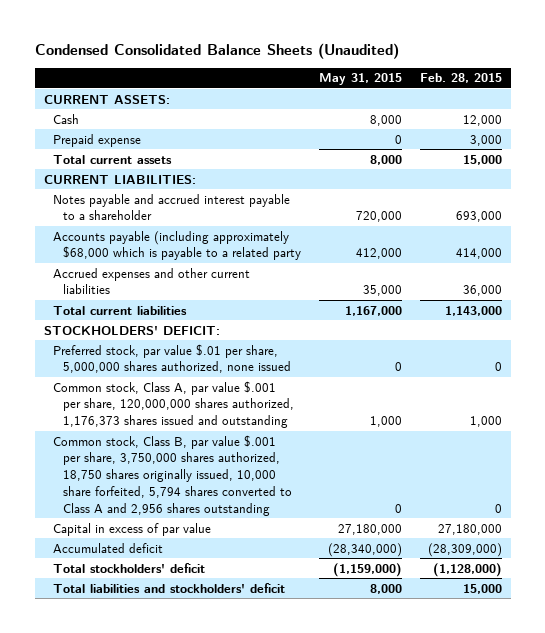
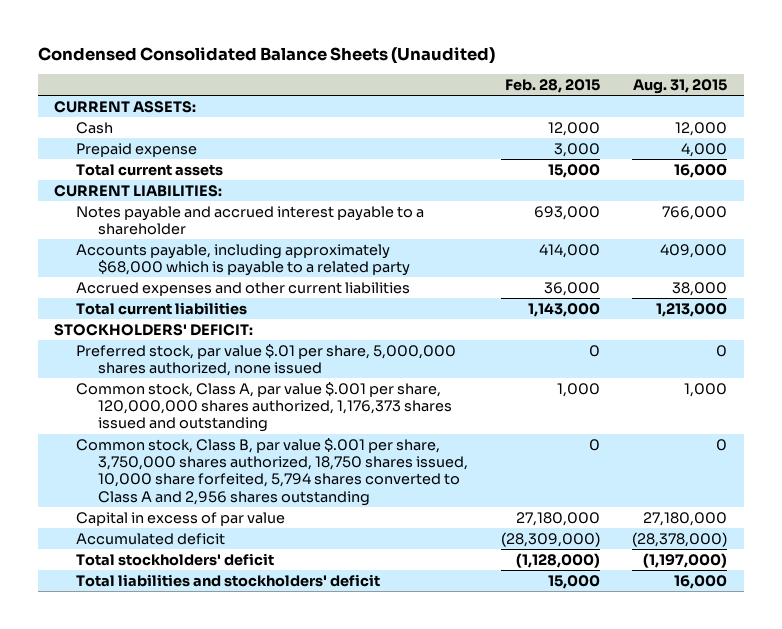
- | May 31, 2015 | Feb. 28, 2015
+ | Feb. 28, 2015 | Aug. 31, 2015
- Accounts payable (including approximately $68,000 which is payable to a related party | 412,000 | 414,000
+ Accounts payable, including approximately $68,000 which is payable to a related party | 414,000 | 409,000
- Common stock, Class B, par value $.001 per share, 3,750,000 shares authorized, 18,750 shares originally issued, 10,000 share forfeited, 5,794 shares converted to Class A and 2,956 shares outstanding | 0 | 0
+ Common stock, Class B, par value $.001 per share, 3,750,000 shares authorized, 18,750 shares issued, 10,000 share forfeited, 5,794 shares converted to Class A and 2,956 shares outstanding | 0 | 0

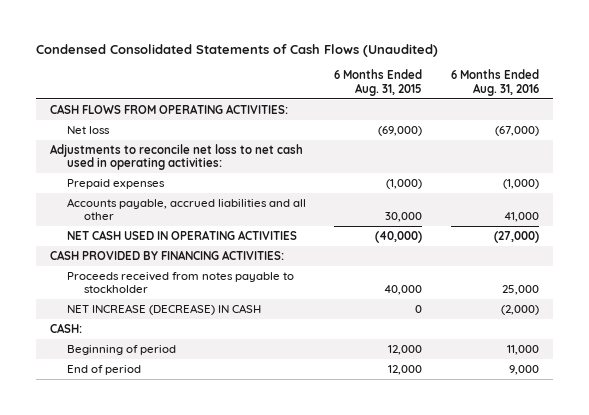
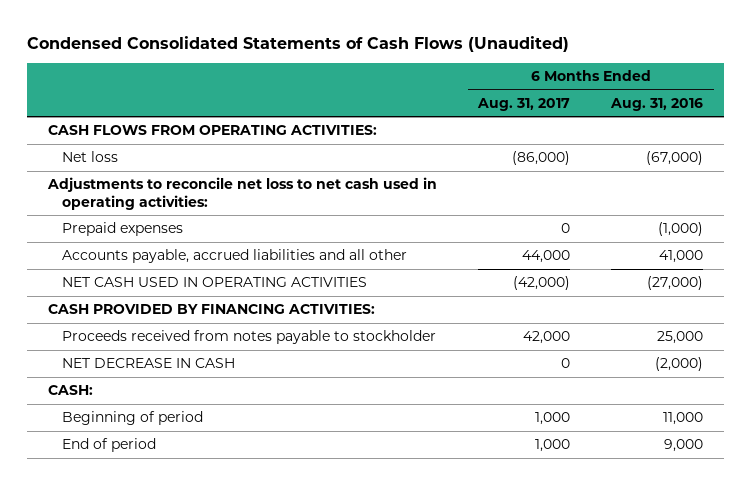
- | 6 Months Ended Aug. 31, 2015 | 6 Months Ended Aug. 31, 2016
+ | 6 Months Ended Aug. 31, 2017 | 6 Months Ended Aug. 31, 2016
- NET INCREASE (DECREASE) IN CASH | 0 | (2,000)
+ NET DECREASE IN CASH | 0 | (2,000)

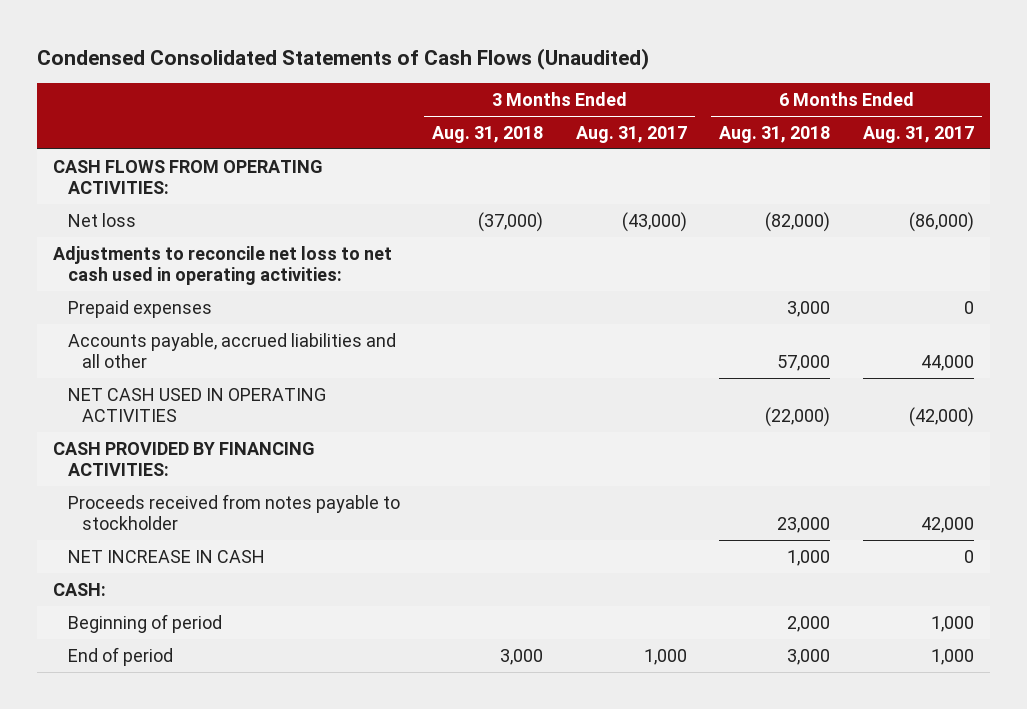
- | 6 Months Ended Aug. 31, 2017 | 6 Months Ended Aug. 31, 2016
+ | 3 Months Ended Aug. 31, 2018 | 3 Months Ended Aug. 31, 2017 | 6 Months Ended Aug. 31, 2018 | 6 Months Ended Aug. 31, 2017
- NET DECREASE IN CASH | 0 | (2,000)
+ NET INCREASE IN CASH | | | 1,000 | 0

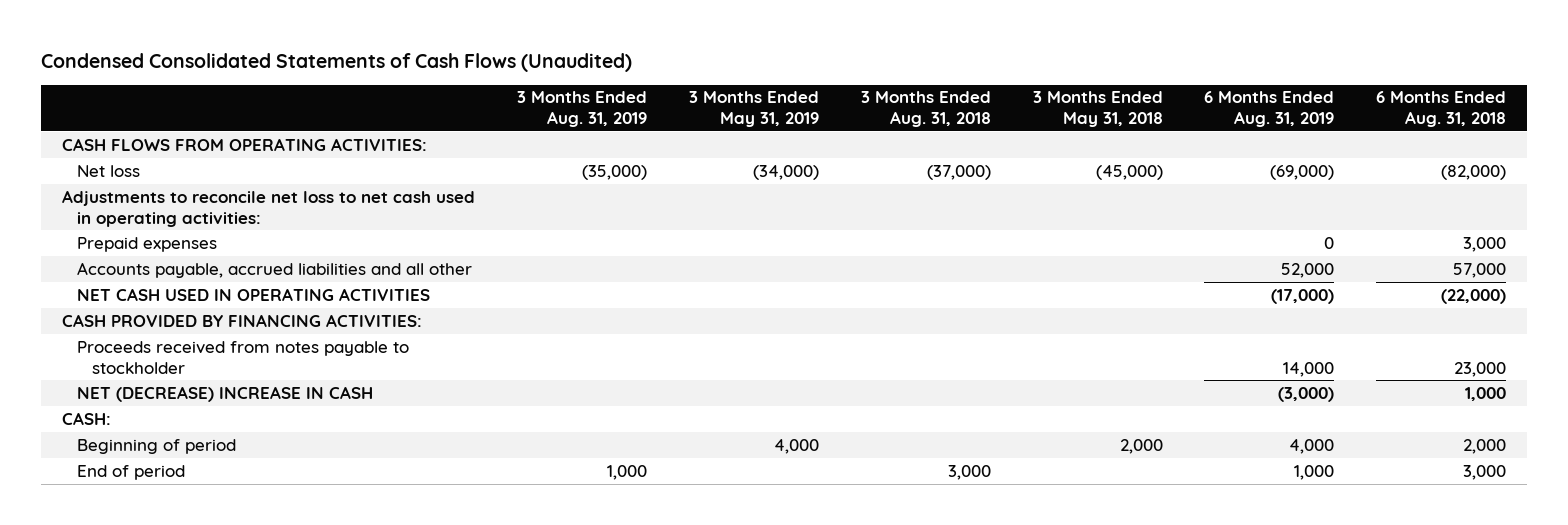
- | 3 Months Ended Aug. 31, 2018 | 3 Months Ended Aug. 31, 2017 | 6 Months Ended Aug. 31, 2018 | 6 Months Ended Aug. 31, 2017
+ | 3 Months Ended Aug. 31, 2019 | 3 Months Ended May 31, 2019 | 3 Months Ended Aug. 31, 2018 | 3 Months Ended May 31, 2018 | 6 Months Ended Aug. 31, 2019 | 6 Months Ended Aug. 31, 2018
- NET INCREASE IN CASH | | | 1,000 | 0
+ NET (DECREASE) INCREASE IN CASH | | | | | (3,000) | 1,000

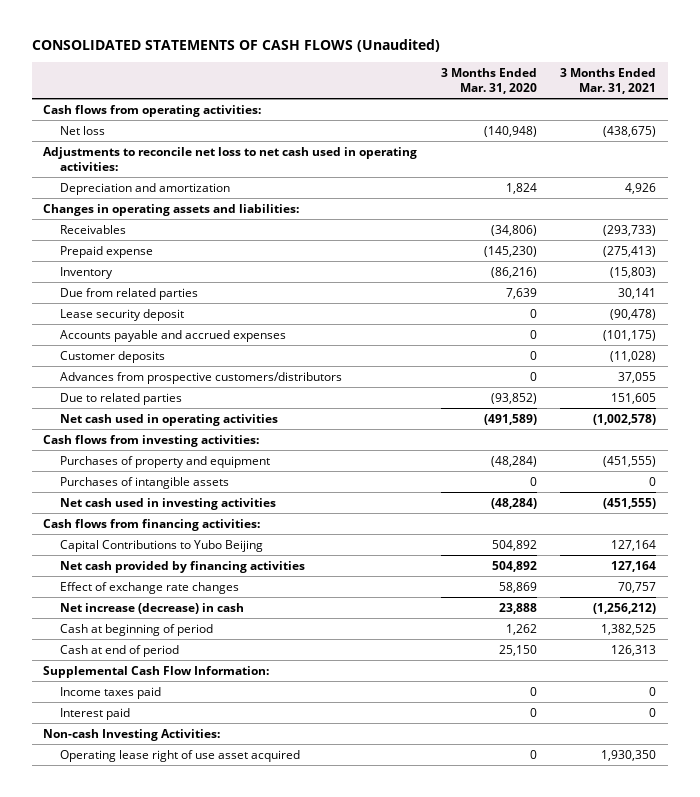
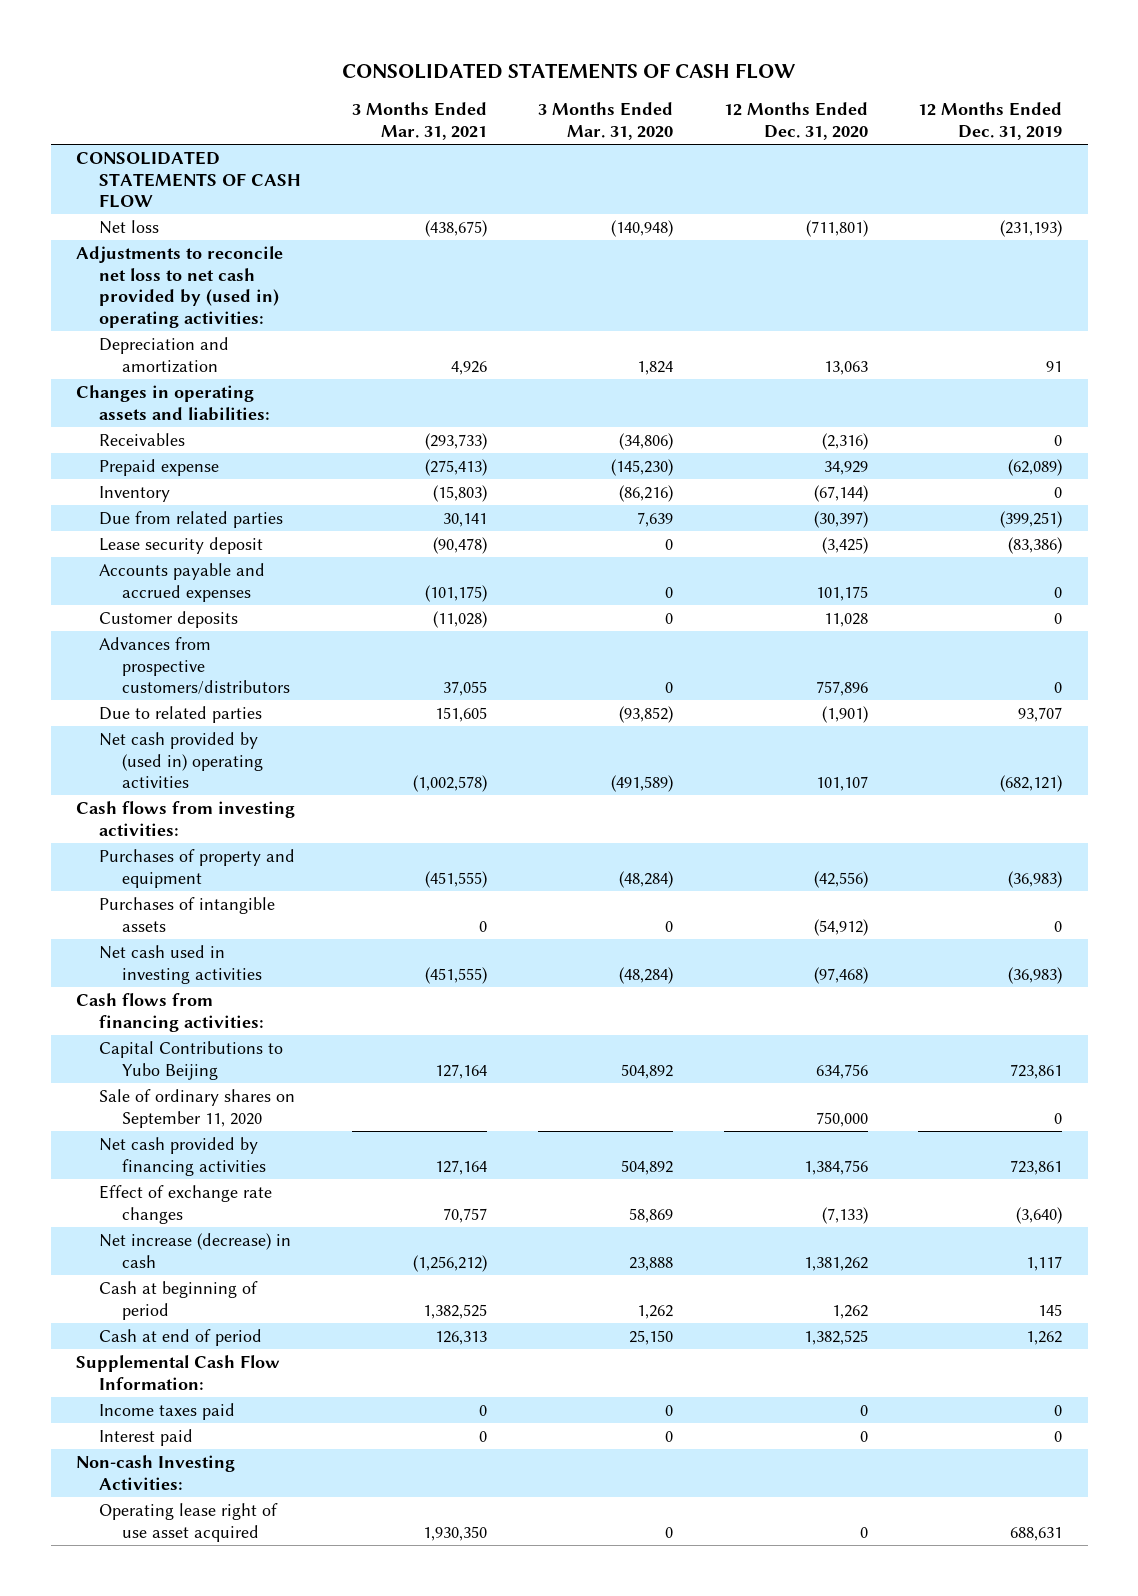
- CONSOLIDATED STATEMENTS OF CASH FLOWS (Unaudited)
+ CONSOLIDATED STATEMENTS OF CASH FLOW
- | 3 Months Ended Mar. 31, 2020 | 3 Months Ended Mar. 31, 2021
+ | 3 Months Ended Mar. 31, 2021 | 3 Months Ended Mar. 31, 2020 | 12 Months Ended Dec. 31, 2020 | 12 Months Ended Dec. 31, 2019
- Cash flows from operating activities:
+ CONSOLIDATED STATEMENTS OF CASH FLOW
- Adjustments to reconcile net loss to net cash used in operating activities:
+ Adjustments to reconcile net loss to net cash provided by (used in) operating activities:
- Net cash used in operating activities | (491,589) | (1,002,578)
+ Net cash provided by (used in) operating activities | (1,002,578) | (491,589) | 101,107 | (682,121)
+ Sale of ordinary shares on September 11, 2020 | | | 750,000 | 0

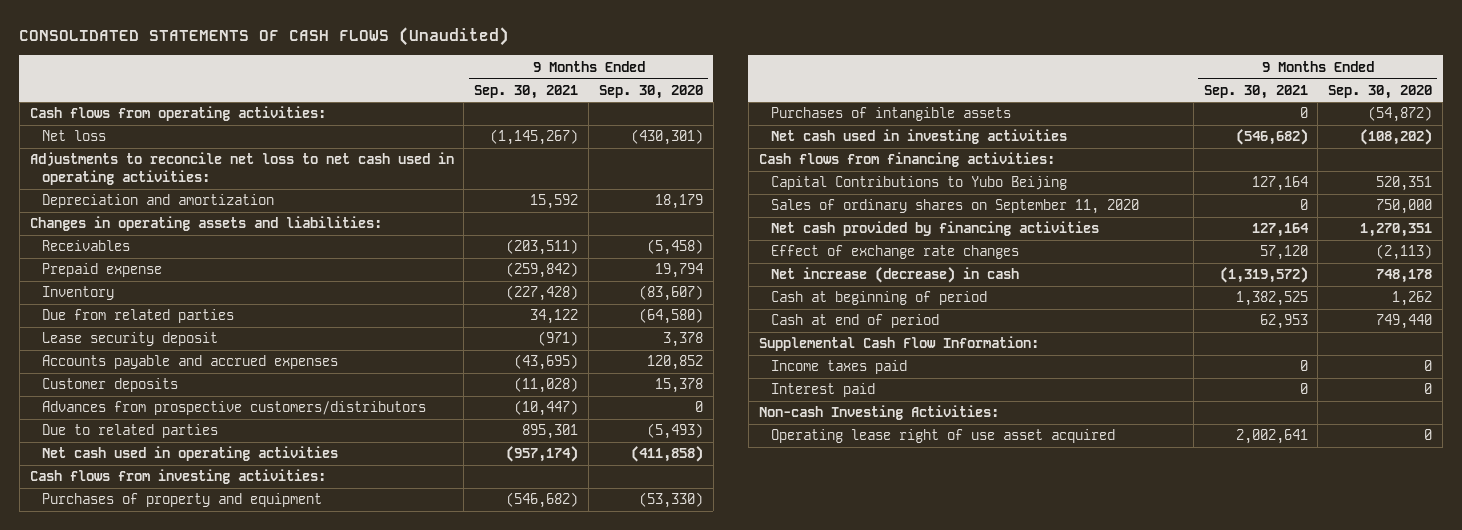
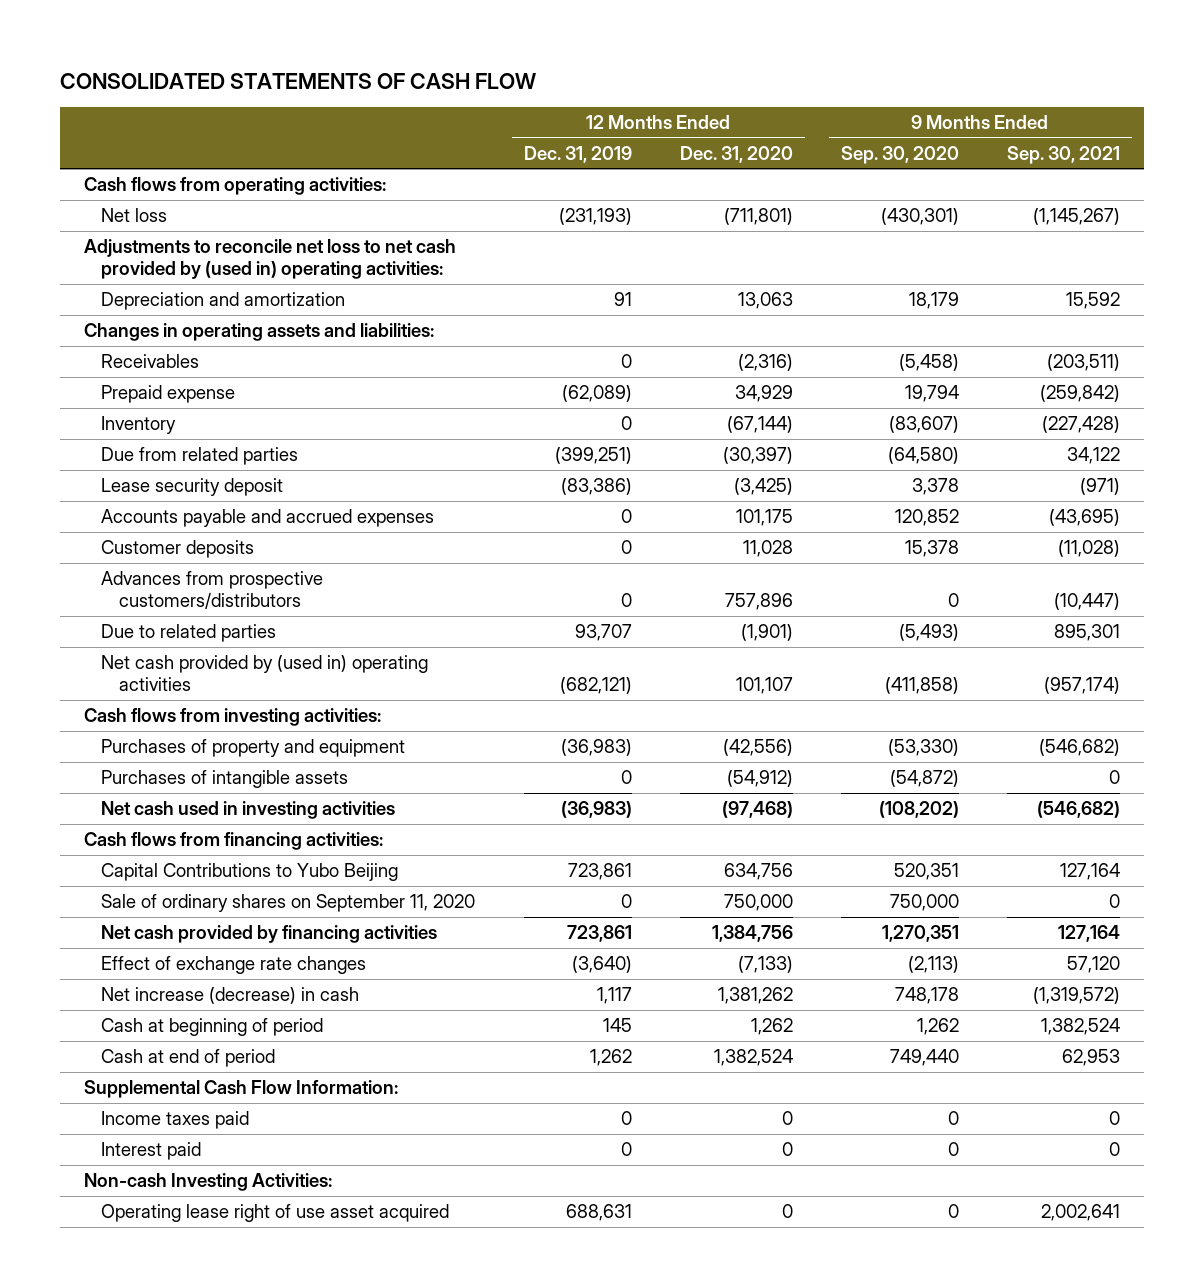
- CONSOLIDATED STATEMENTS OF CASH FLOWS (Unaudited)
+ CONSOLIDATED STATEMENTS OF CASH FLOW
- | 9 Months Ended Sep. 30, 2021 | 9 Months Ended Sep. 30, 2020
+ | 12 Months Ended Dec. 31, 2019 | 12 Months Ended Dec. 31, 2020 | 9 Months Ended Sep. 30, 2020 | 9 Months Ended Sep. 30, 2021
- Adjustments to reconcile net loss to net cash used in operating activities:
+ Adjustments to reconcile net loss to net cash provided by (used in) operating activities:
- Net cash used in operating activities | (957,174) | (411,858)
+ Net cash provided by (used in) operating activities | (682,121) | 101,107 | (411,858) | (957,174)
- Sales of ordinary shares on September 11, 2020 | 0 | 750,000
+ Sale of ordinary shares on September 11, 2020 | 0 | 750,000 | 750,000 | 0
- Cash at beginning of period | 1,382,525 | 1,262
+ Cash at beginning of period | 145 | 1,262 | 1,262 | 1,382,524

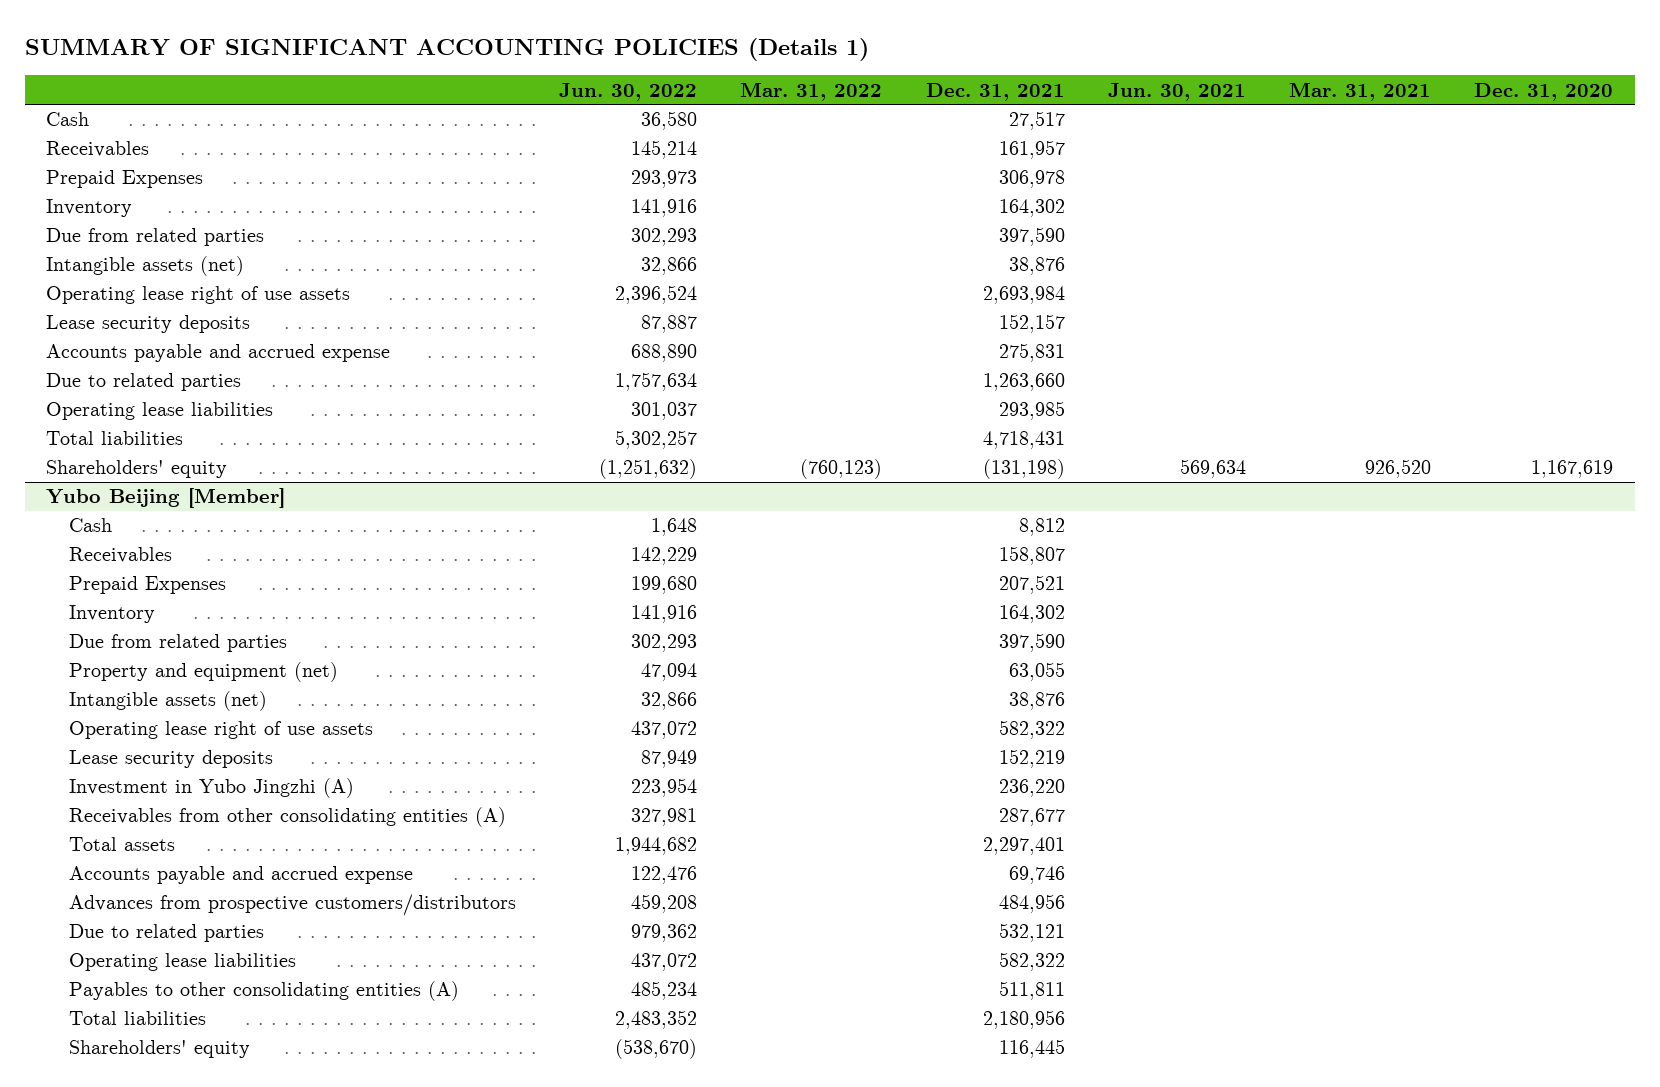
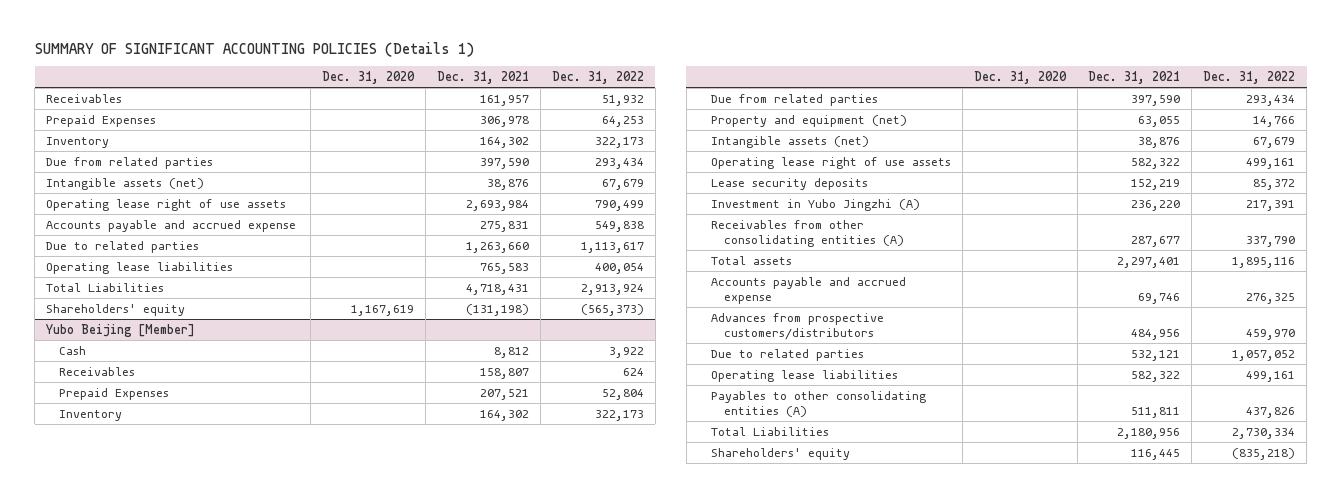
- | Jun. 30, 2022 | Mar. 31, 2022 | Dec. 31, 2021 | Jun. 30, 2021 | Mar. 31, 2021 | Dec. 31, 2020
+ | Dec. 31, 2020 | Dec. 31, 2021 | Dec. 31, 2022
- Cash | 36,580 | | 27,517 | | |
- Lease security deposits | 87,887 | | 152,157 | | |
- Operating lease liabilities | 301,037 | | 293,985 | | |
- Total liabilities | 5,302,257 | | 4,718,431 | | |
+ Operating lease liabilities | | 765,583 | 400,054
+ Total Liabilities | | 4,718,431 | 2,913,924
@ Yubo Beijing [Member]
- Total liabilities | 2,483,352 | | 2,180,956 | | |
+ Total Liabilities | | 2,180,956 | 2,730,334

